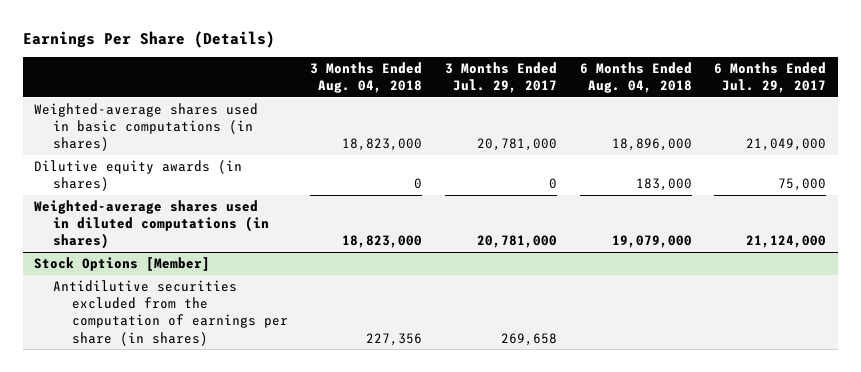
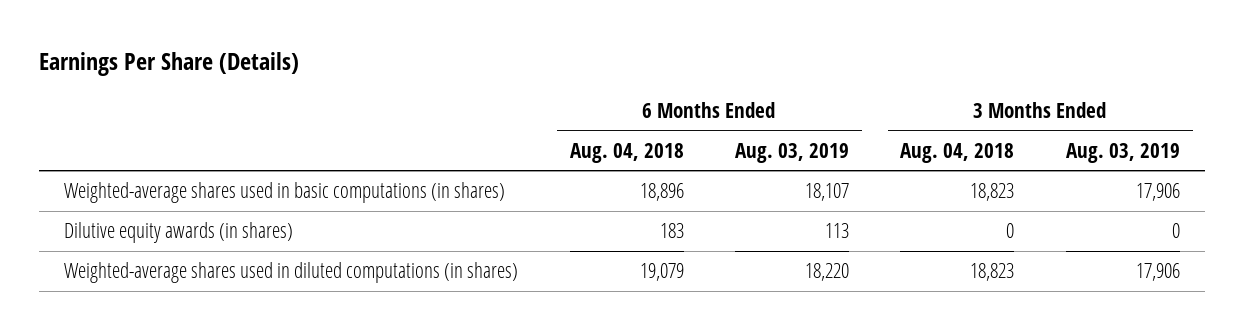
- | 3 Months Ended Aug. 04, 2018 | 3 Months Ended Jul. 29, 2017 | 6 Months Ended Aug. 04, 2018 | 6 Months Ended Jul. 29, 2017
+ | 6 Months Ended Aug. 04, 2018 | 6 Months Ended Aug. 03, 2019 | 3 Months Ended Aug. 04, 2018 | 3 Months Ended Aug. 03, 2019
- Weighted-average shares used in basic computations (in shares) | 18,823,000 | 20,781,000 | 18,896,000 | 21,049,000
- Dilutive equity awards (in shares) | 0 | 0 | 183,000 | 75,000
- Weighted-average shares used in diluted computations (in shares) | 18,823,000 | 20,781,000 | 19,079,000 | 21,124,000
- Stock Options [Member]
- Antidilutive securities excluded from the computation of earnings per share (in shares) | 227,356 | 269,658 | |
+ Weighted-average shares used in basic computations (in shares) | 18,896 | 18,107 | 18,823 | 17,906
+ Dilutive equity awards (in shares) | 183 | 113 | 0 | 0
+ Weighted-average shares used in diluted computations (in shares) | 19,079 | 18,220 | 18,823 | 17,906

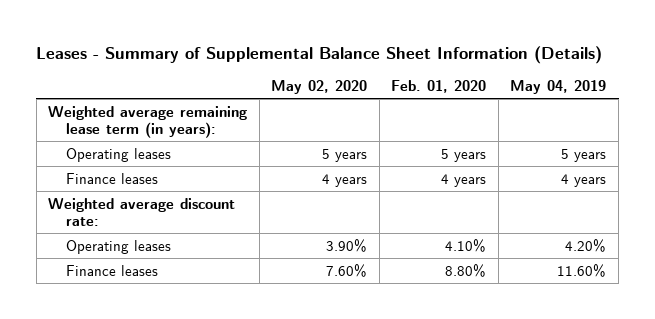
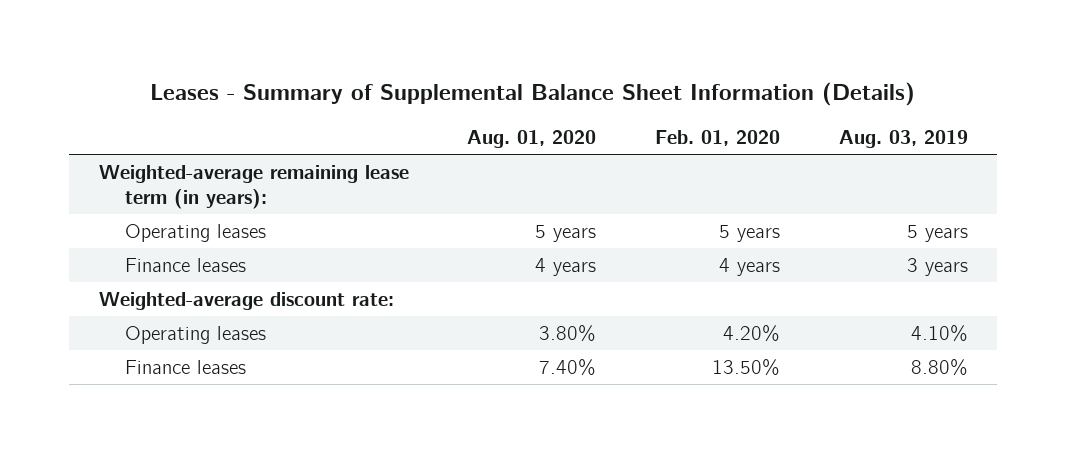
- | May 02, 2020 | Feb. 01, 2020 | May 04, 2019
+ | Aug. 01, 2020 | Feb. 01, 2020 | Aug. 03, 2019
- Weighted average remaining lease term (in years):
+ Weighted-average remaining lease term (in years):
- Weighted average discount rate:
- Operating leases | 3.90% | 4.10% | 4.20%
- Finance leases | 7.60% | 8.80% | 11.60%
+ Weighted-average discount rate:
+ Operating leases | 3.80% | 4.20% | 4.10%
+ Finance leases | 7.40% | 13.50% | 8.80%

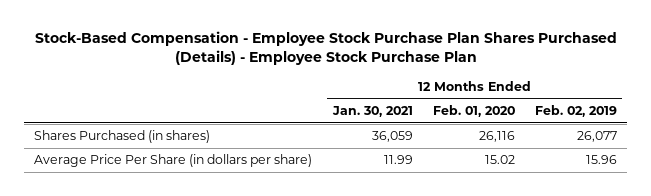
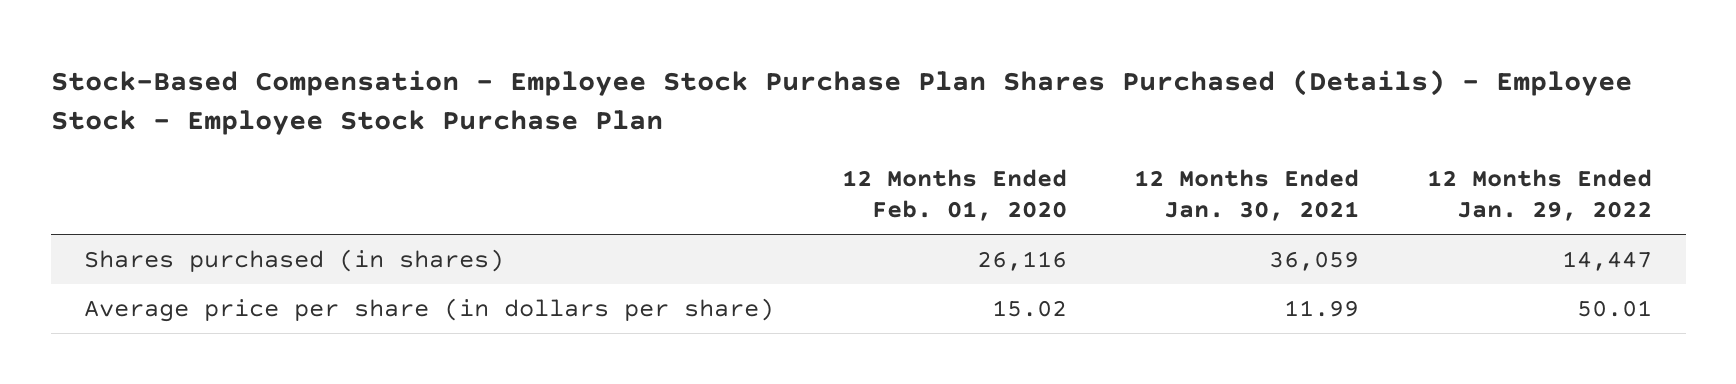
- Stock-Based Compensation - Employee Stock Purchase Plan Shares Purchased (Details) - Employee Stock Purchase Plan
+ Stock-Based Compensation - Employee Stock Purchase Plan Shares Purchased (Details) - Employee Stock - Employee Stock Purchase Plan
- | 12 Months Ended Jan. 30, 2021 | 12 Months Ended Feb. 01, 2020 | 12 Months Ended Feb. 02, 2019
+ | 12 Months Ended Feb. 01, 2020 | 12 Months Ended Jan. 30, 2021 | 12 Months Ended Jan. 29, 2022
- Shares Purchased (in shares) | 36,059 | 26,116 | 26,077
- Average Price Per Share (in dollars per share) | 11.99 | 15.02 | 15.96
+ Shares purchased (in shares) | 26,116 | 36,059 | 14,447
+ Average price per share (in dollars per share) | 15.02 | 11.99 | 50.01

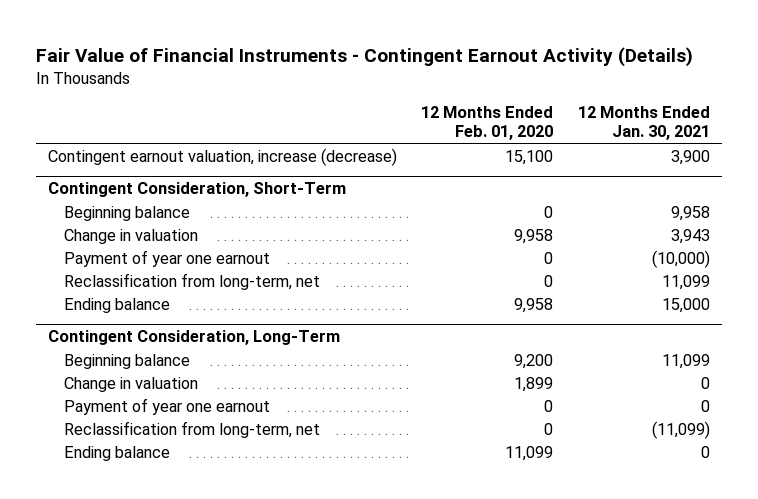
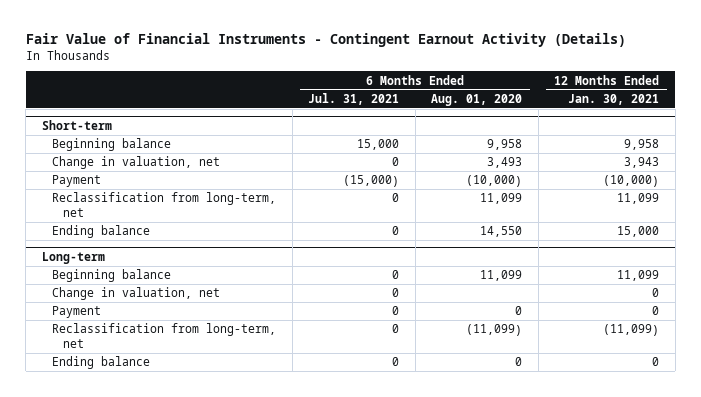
- | 12 Months Ended Feb. 01, 2020 | 12 Months Ended Jan. 30, 2021
+ | 6 Months Ended Jul. 31, 2021 | 6 Months Ended Aug. 01, 2020 | 12 Months Ended Jan. 30, 2021
- Contingent earnout valuation, increase (decrease) | 15,100 | 3,900
- Contingent Consideration, Short-Term
+ Short-term
- Change in valuation | 9,958 | 3,943
- Payment of year one earnout | 0 | (10,000)
+ Change in valuation, net | 0 | 3,493 | 3,943
+ Payment | (15,000) | (10,000) | (10,000)
- Contingent Consideration, Long-Term
+ Long-term
- Change in valuation | 1,899 | 0
- Payment of year one earnout | 0 | 0
+ Change in valuation, net | 0 | | 0
+ Payment | 0 | 0 | 0

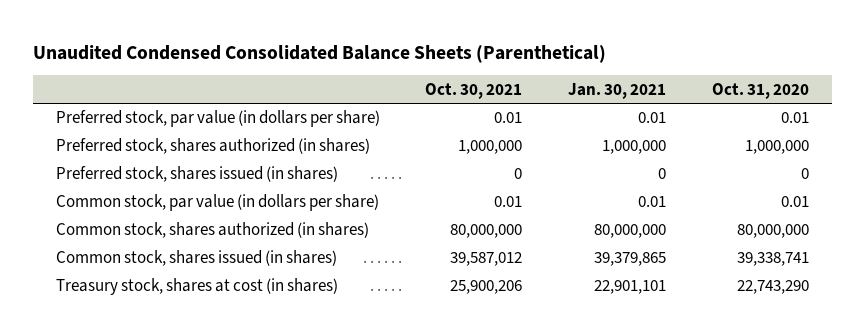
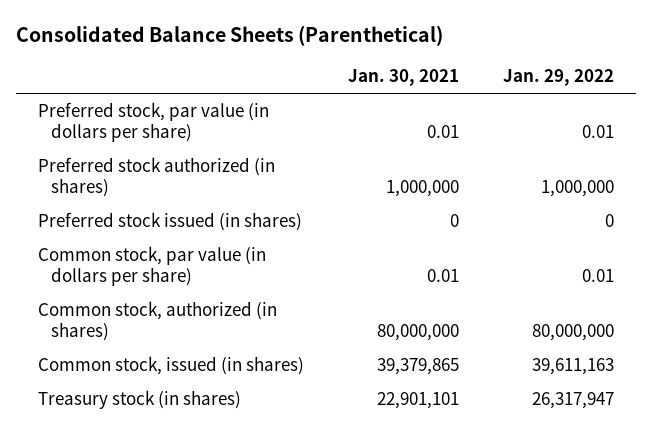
- Unaudited Condensed Consolidated Balance Sheets (Parenthetical)
+ Consolidated Balance Sheets (Parenthetical)
- | Oct. 30, 2021 | Jan. 30, 2021 | Oct. 31, 2020
+ | Jan. 30, 2021 | Jan. 29, 2022
- Preferred stock, shares authorized (in shares) | 1,000,000 | 1,000,000 | 1,000,000
- Preferred stock, shares issued (in shares) | 0 | 0 | 0
+ Preferred stock authorized (in shares) | 1,000,000 | 1,000,000
+ Preferred stock issued (in shares) | 0 | 0
- Common stock, shares authorized (in shares) | 80,000,000 | 80,000,000 | 80,000,000
- Common stock, shares issued (in shares) | 39,587,012 | 39,379,865 | 39,338,741
- Treasury stock, shares at cost (in shares) | 25,900,206 | 22,901,101 | 22,743,290
+ Common stock, authorized (in shares) | 80,000,000 | 80,000,000
+ Common stock, issued (in shares) | 39,379,865 | 39,611,163
+ Treasury stock (in shares) | 22,901,101 | 26,317,947

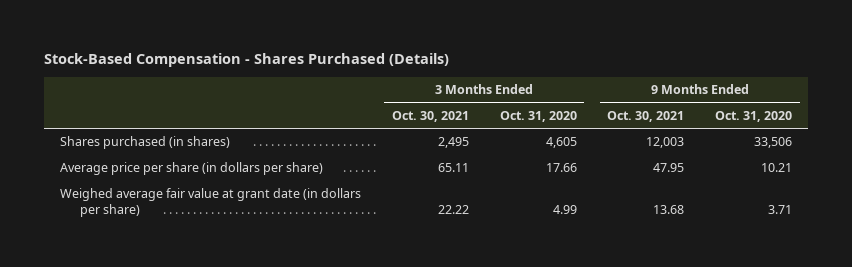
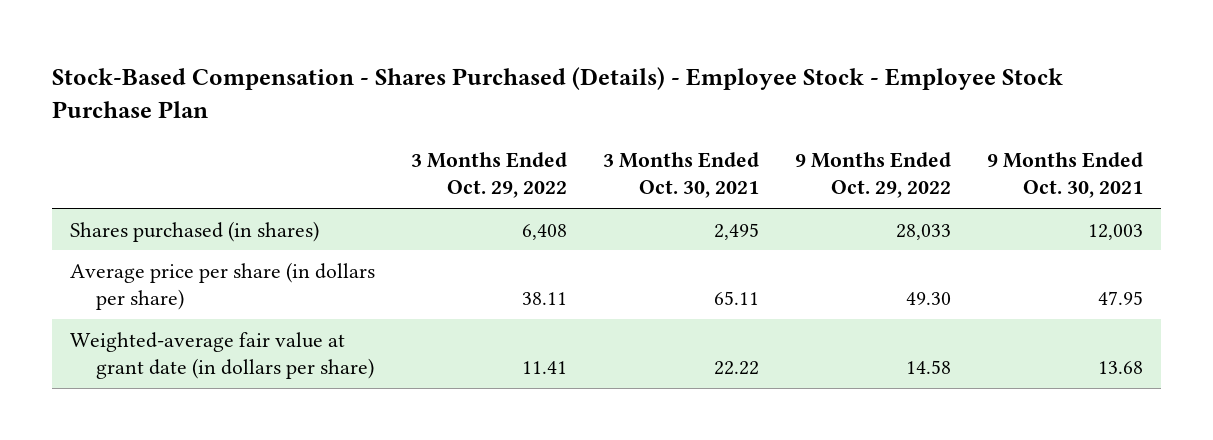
- Stock-Based Compensation - Shares Purchased (Details)
+ Stock-Based Compensation - Shares Purchased (Details) - Employee Stock - Employee Stock Purchase Plan
- | 3 Months Ended Oct. 30, 2021 | 3 Months Ended Oct. 31, 2020 | 9 Months Ended Oct. 30, 2021 | 9 Months Ended Oct. 31, 2020
+ | 3 Months Ended Oct. 29, 2022 | 3 Months Ended Oct. 30, 2021 | 9 Months Ended Oct. 29, 2022 | 9 Months Ended Oct. 30, 2021
- Weighed average fair value at grant date (in dollars per share) | 22.22 | 4.99 | 13.68 | 3.71
+ Weighted-average fair value at grant date (in dollars per share) | 11.41 | 22.22 | 14.58 | 13.68

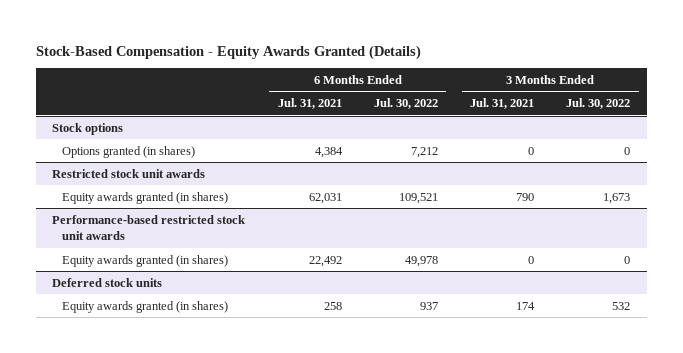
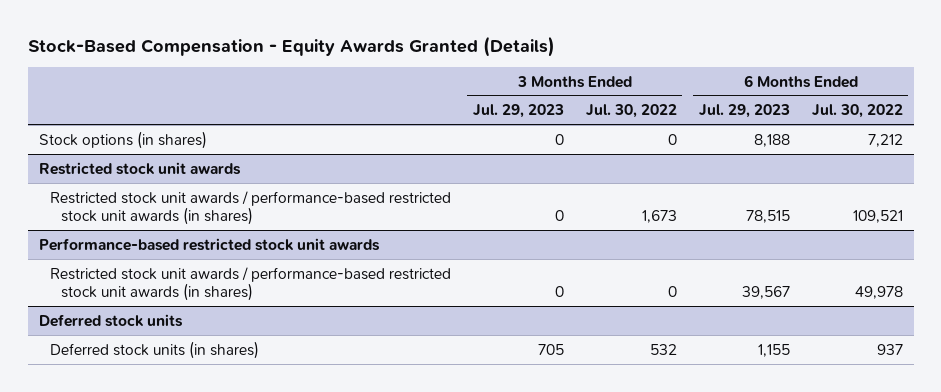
- | 6 Months Ended Jul. 31, 2021 | 6 Months Ended Jul. 30, 2022 | 3 Months Ended Jul. 31, 2021 | 3 Months Ended Jul. 30, 2022
+ | 3 Months Ended Jul. 29, 2023 | 3 Months Ended Jul. 30, 2022 | 6 Months Ended Jul. 29, 2023 | 6 Months Ended Jul. 30, 2022
- Stock options
- Options granted (in shares) | 4,384 | 7,212 | 0 | 0
+ Stock options (in shares) | 0 | 0 | 8,188 | 7,212
@ Restricted stock unit awards
- Equity awards granted (in shares) | 62,031 | 109,521 | 790 | 1,673
+ Restricted stock unit awards / performance-based restricted stock unit awards (in shares) | 0 | 1,673 | 78,515 | 109,521
@ Performance-based restricted stock unit awards
- Equity awards granted (in shares) | 22,492 | 49,978 | 0 | 0
+ Restricted stock unit awards / performance-based restricted stock unit awards (in shares) | 0 | 0 | 39,567 | 49,978
@ Deferred stock units
- Equity awards granted (in shares) | 258 | 937 | 174 | 532
+ Deferred stock units (in shares) | 705 | 532 | 1,155 | 937

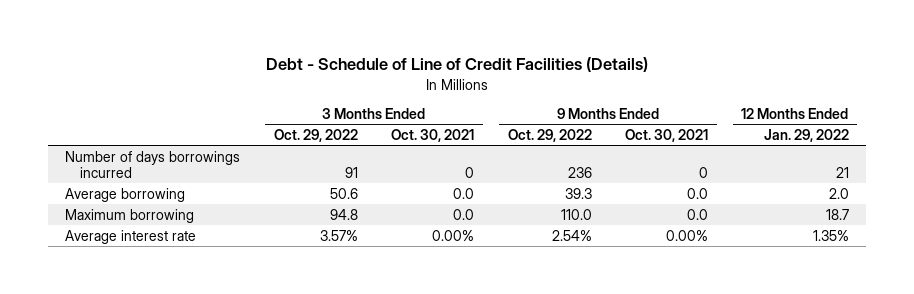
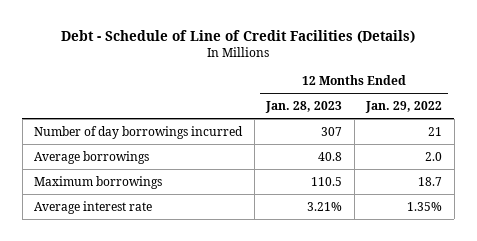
- | 3 Months Ended Oct. 29, 2022 | 3 Months Ended Oct. 30, 2021 | 9 Months Ended Oct. 29, 2022 | 9 Months Ended Oct. 30, 2021 | 12 Months Ended Jan. 29, 2022
+ | 12 Months Ended Jan. 28, 2023 | 12 Months Ended Jan. 29, 2022
- Number of days borrowings incurred | 91 | 0 | 236 | 0 | 21
- Average borrowing | 50.6 | 0.0 | 39.3 | 0.0 | 2.0
- Maximum borrowing | 94.8 | 0.0 | 110.0 | 0.0 | 18.7
+ Number of day borrowings incurred | 307 | 21
+ Average borrowings | 40.8 | 2.0
+ Maximum borrowings | 110.5 | 18.7

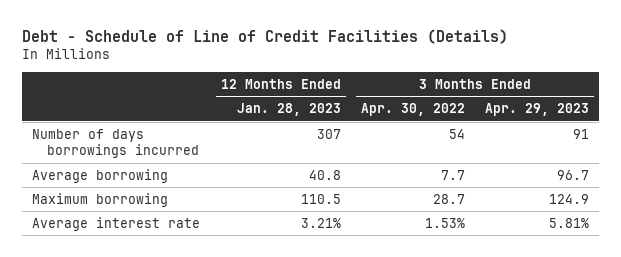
- | 12 Months Ended Jan. 28, 2023 | 12 Months Ended Jan. 29, 2022
+ | 12 Months Ended Jan. 28, 2023 | 3 Months Ended Apr. 30, 2022 | 3 Months Ended Apr. 29, 2023
- Number of day borrowings incurred | 307 | 21
- Average borrowings | 40.8 | 2.0
- Maximum borrowings | 110.5 | 18.7
+ Number of days borrowings incurred | 307 | 54 | 91
+ Average borrowing | 40.8 | 7.7 | 96.7
+ Maximum borrowing | 110.5 | 28.7 | 124.9

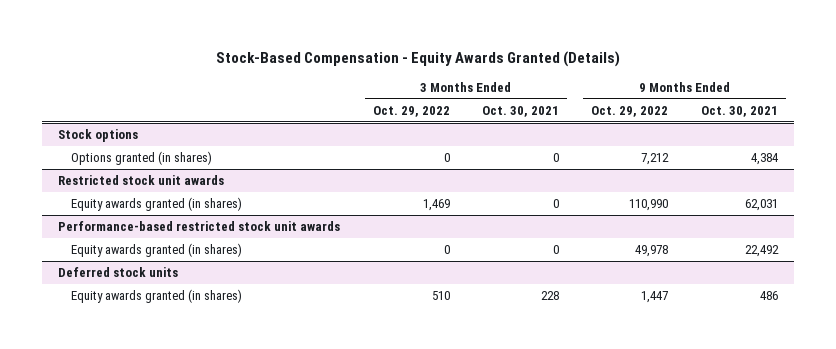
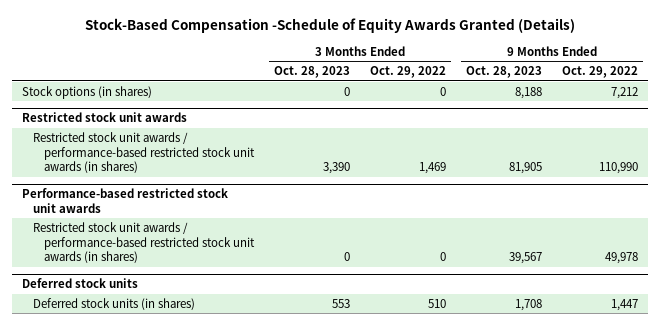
- Stock-Based Compensation - Equity Awards Granted (Details)
+ Stock-Based Compensation -Schedule of Equity Awards Granted (Details)
- | 3 Months Ended Oct. 29, 2022 | 3 Months Ended Oct. 30, 2021 | 9 Months Ended Oct. 29, 2022 | 9 Months Ended Oct. 30, 2021
+ | 3 Months Ended Oct. 28, 2023 | 3 Months Ended Oct. 29, 2022 | 9 Months Ended Oct. 28, 2023 | 9 Months Ended Oct. 29, 2022
- Stock options
- Options granted (in shares) | 0 | 0 | 7,212 | 4,384
+ Stock options (in shares) | 0 | 0 | 8,188 | 7,212
@ Restricted stock unit awards
- Equity awards granted (in shares) | 1,469 | 0 | 110,990 | 62,031
+ Restricted stock unit awards / performance-based restricted stock unit awards (in shares) | 3,390 | 1,469 | 81,905 | 110,990
@ Performance-based restricted stock unit awards
- Equity awards granted (in shares) | 0 | 0 | 49,978 | 22,492
+ Restricted stock unit awards / performance-based restricted stock unit awards (in shares) | 0 | 0 | 39,567 | 49,978
@ Deferred stock units
- Equity awards granted (in shares) | 510 | 228 | 1,447 | 486
+ Deferred stock units (in shares) | 553 | 510 | 1,708 | 1,447

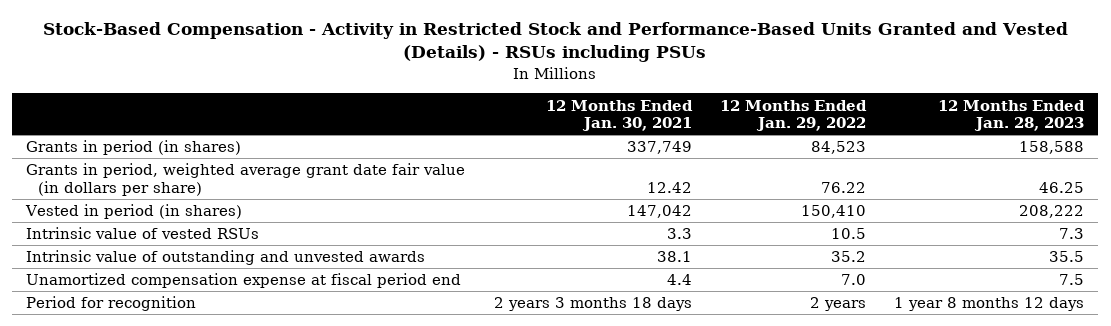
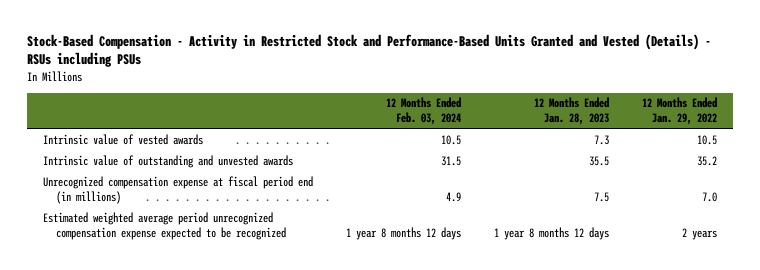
- | 12 Months Ended Jan. 30, 2021 | 12 Months Ended Jan. 29, 2022 | 12 Months Ended Jan. 28, 2023
+ | 12 Months Ended Feb. 03, 2024 | 12 Months Ended Jan. 28, 2023 | 12 Months Ended Jan. 29, 2022
- Grants in period (in shares) | 337,749 | 84,523 | 158,588
- Grants in period, weighted average grant date fair value (in dollars per share) | 12.42 | 76.22 | 46.25
- Vested in period (in shares) | 147,042 | 150,410 | 208,222
- Intrinsic value of vested RSUs | 3.3 | 10.5 | 7.3
+ Intrinsic value of vested awards | 10.5 | 7.3 | 10.5
- Unamortized compensation expense at fiscal period end | 4.4 | 7.0 | 7.5
- Period for recognition | 2 years 3 months 18 days | 2 years | 1 year 8 months 12 days
+ Unrecognized compensation expense at fiscal period end (in millions) | 4.9 | 7.5 | 7.0
+ Estimated weighted average period unrecognized compensation expense expected to be recognized | 1 year 8 months 12 days | 1 year 8 months 12 days | 2 years

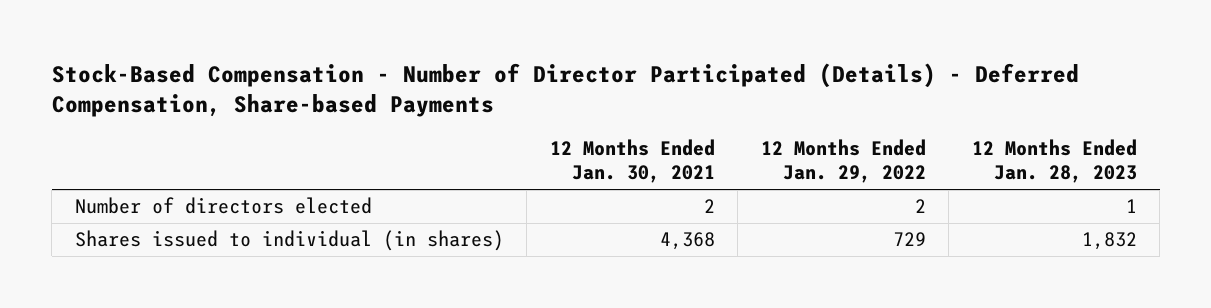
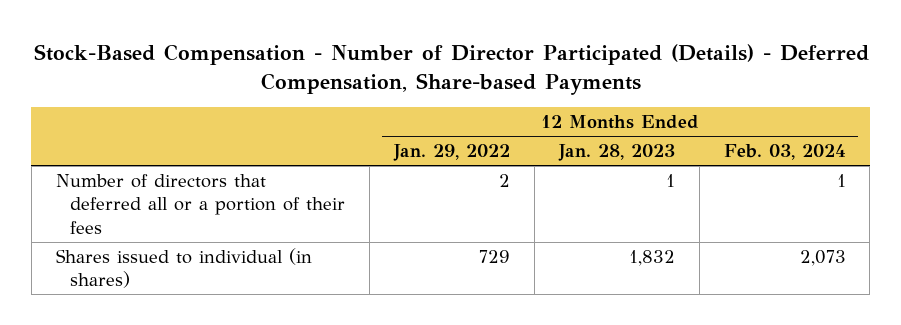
- | 12 Months Ended Jan. 30, 2021 | 12 Months Ended Jan. 29, 2022 | 12 Months Ended Jan. 28, 2023
+ | 12 Months Ended Jan. 29, 2022 | 12 Months Ended Jan. 28, 2023 | 12 Months Ended Feb. 03, 2024
- Number of directors elected | 2 | 2 | 1
+ Number of directors that deferred all or a portion of their fees | 2 | 1 | 1

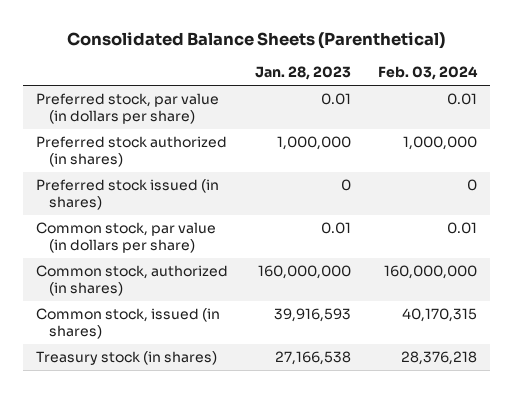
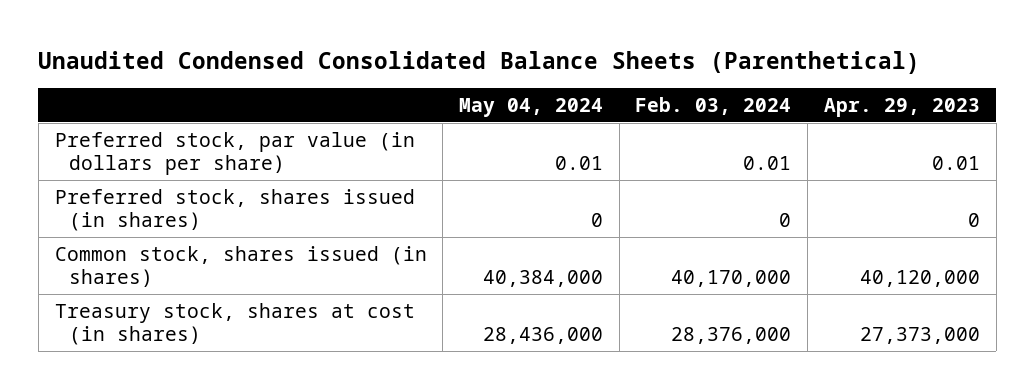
- Consolidated Balance Sheets (Parenthetical)
+ Unaudited Condensed Consolidated Balance Sheets (Parenthetical)
- | Jan. 28, 2023 | Feb. 03, 2024
+ | May 04, 2024 | Feb. 03, 2024 | Apr. 29, 2023
- Preferred stock authorized (in shares) | 1,000,000 | 1,000,000
- Preferred stock issued (in shares) | 0 | 0
- Common stock, par value (in dollars per share) | 0.01 | 0.01
- Common stock, authorized (in shares) | 160,000,000 | 160,000,000
- Common stock, issued (in shares) | 39,916,593 | 40,170,315
- Treasury stock (in shares) | 27,166,538 | 28,376,218
+ Preferred stock, shares issued (in shares) | 0 | 0 | 0
+ Common stock, shares issued (in shares) | 40,384,000 | 40,170,000 | 40,120,000
+ Treasury stock, shares at cost (in shares) | 28,436,000 | 28,376,000 | 27,373,000

